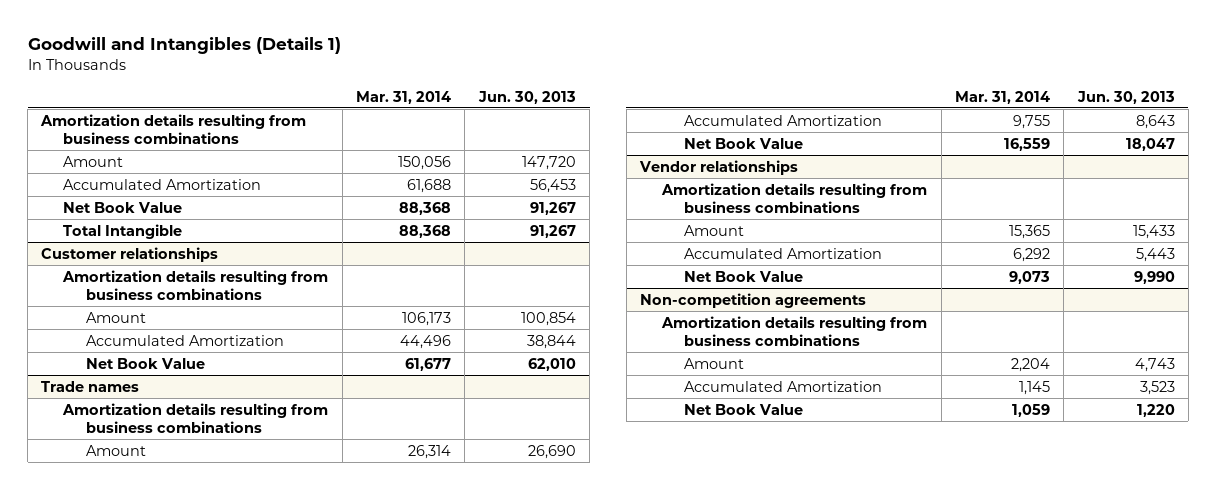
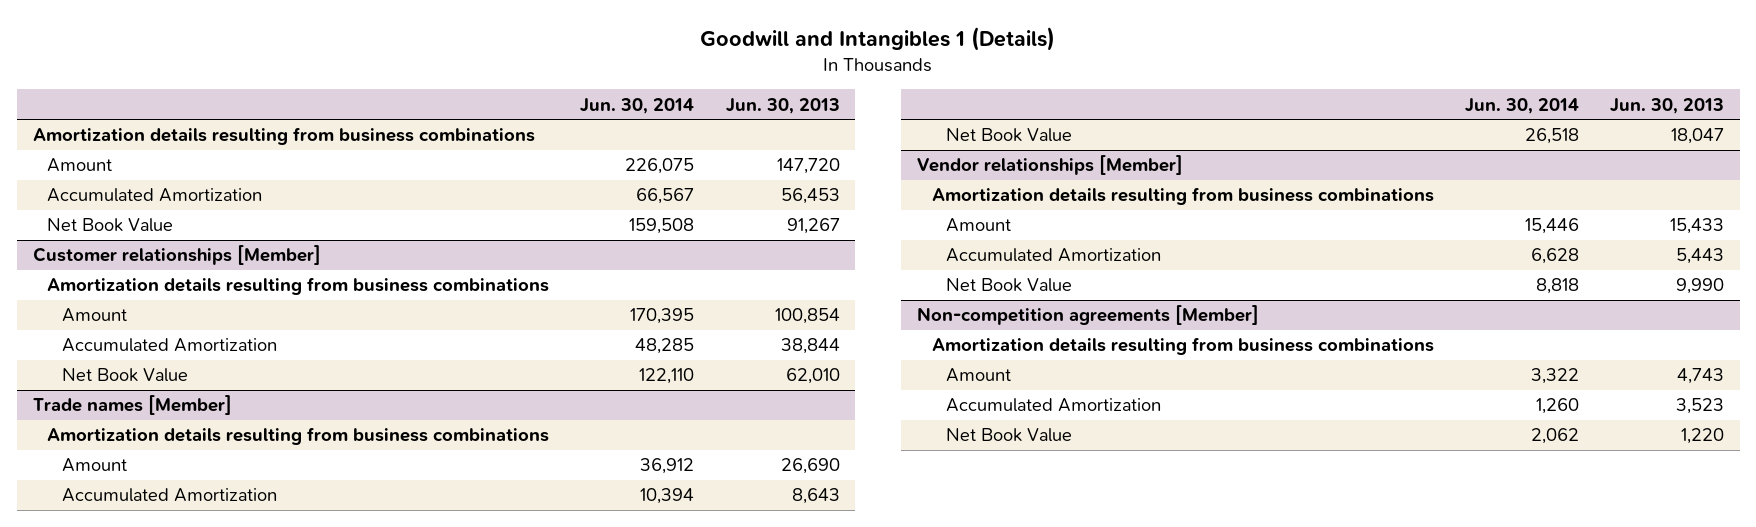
- Goodwill and Intangibles (Details 1)
+ Goodwill and Intangibles 1 (Details)
- | Mar. 31, 2014 | Jun. 30, 2013
+ | Jun. 30, 2014 | Jun. 30, 2013
- Total Intangible | 88,368 | 91,267
- Customer relationships
+ Customer relationships [Member]
- Trade names
+ Trade names [Member]
- Vendor relationships
+ Vendor relationships [Member]
- Non-competition agreements
+ Non-competition agreements [Member]

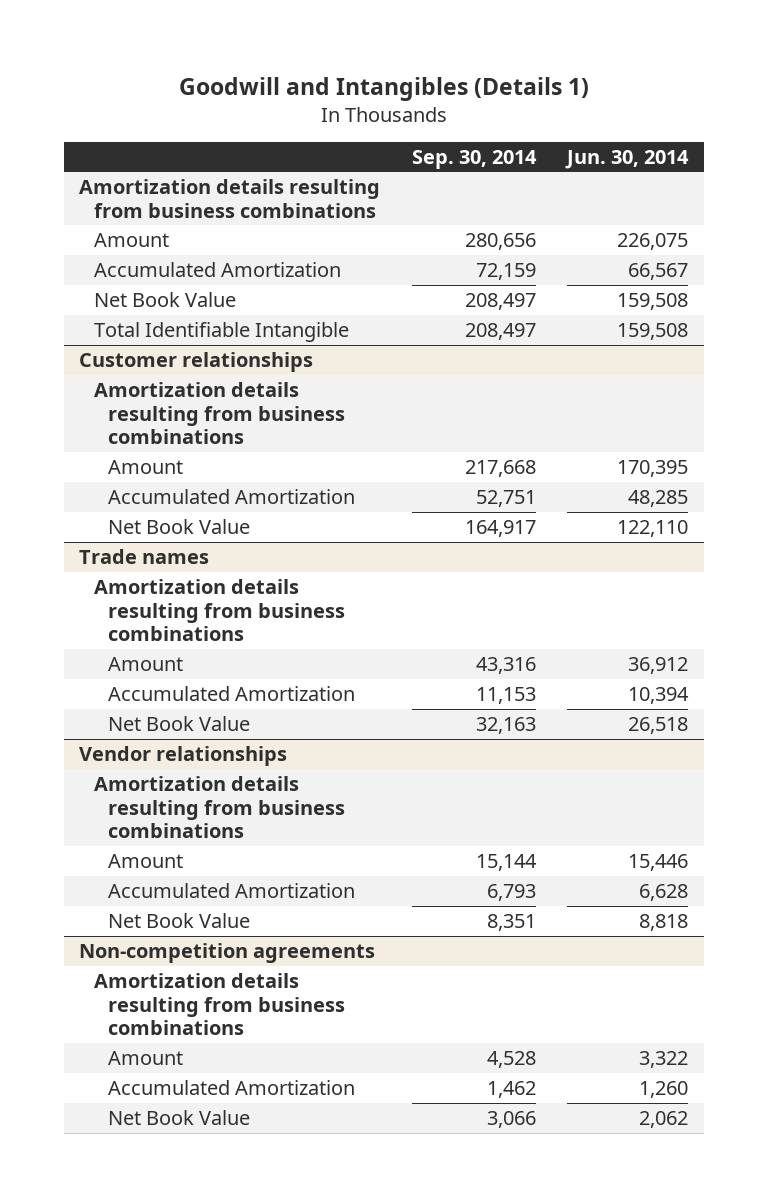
- Goodwill and Intangibles 1 (Details)
+ Goodwill and Intangibles (Details 1)
- | Jun. 30, 2014 | Jun. 30, 2013
+ | Sep. 30, 2014 | Jun. 30, 2014
- Customer relationships [Member]
+ Total Identifiable Intangible | 208,497 | 159,508
+ Customer relationships
- Trade names [Member]
+ Trade names
- Vendor relationships [Member]
+ Vendor relationships
- Non-competition agreements [Member]
+ Non-competition agreements

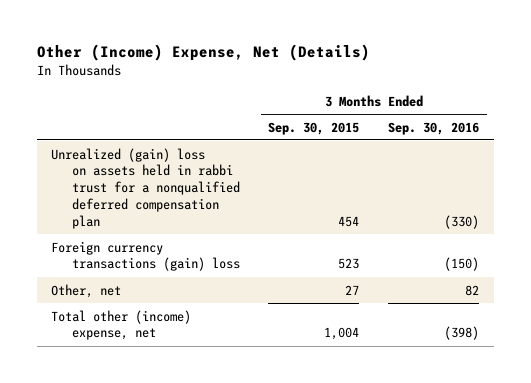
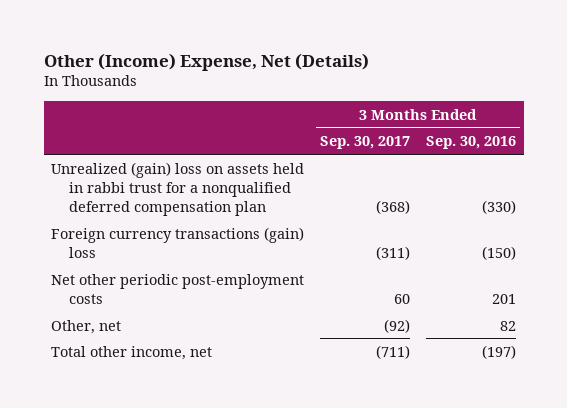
- | 3 Months Ended Sep. 30, 2015 | 3 Months Ended Sep. 30, 2016
+ | 3 Months Ended Sep. 30, 2017 | 3 Months Ended Sep. 30, 2016
+ Net other periodic post-employment costs | 60 | 201
- Total other (income) expense, net | 1,004 | (398)
+ Total other income, net | (711) | (197)

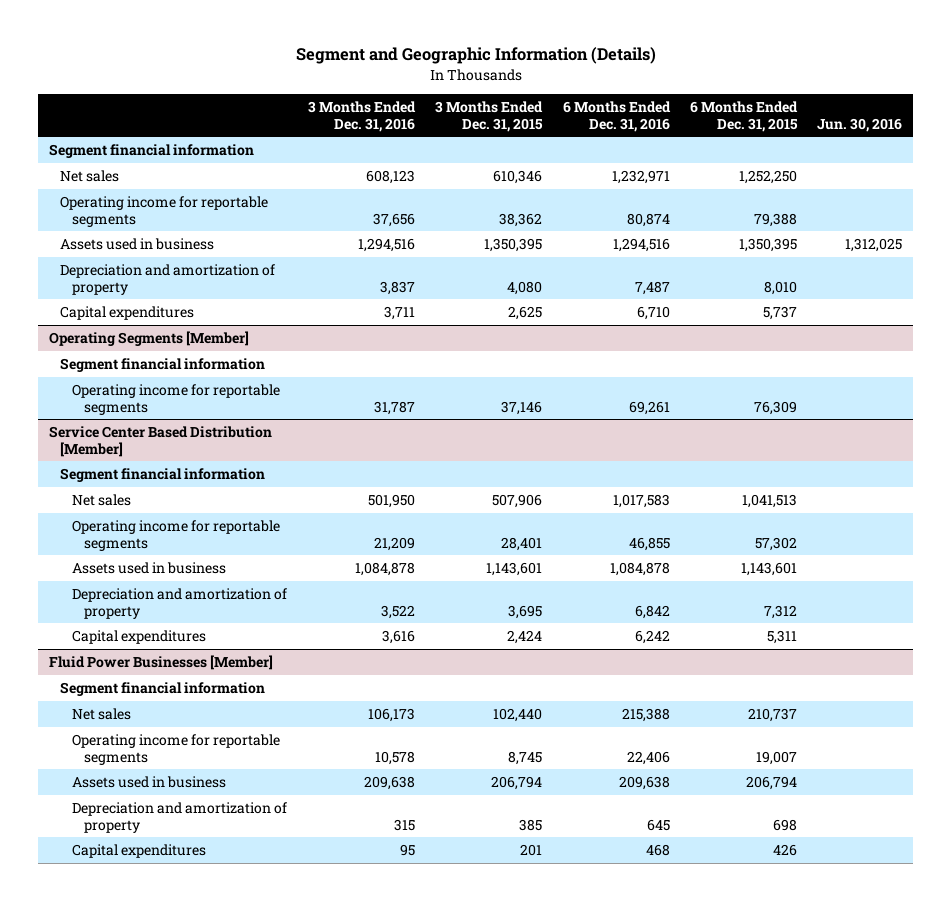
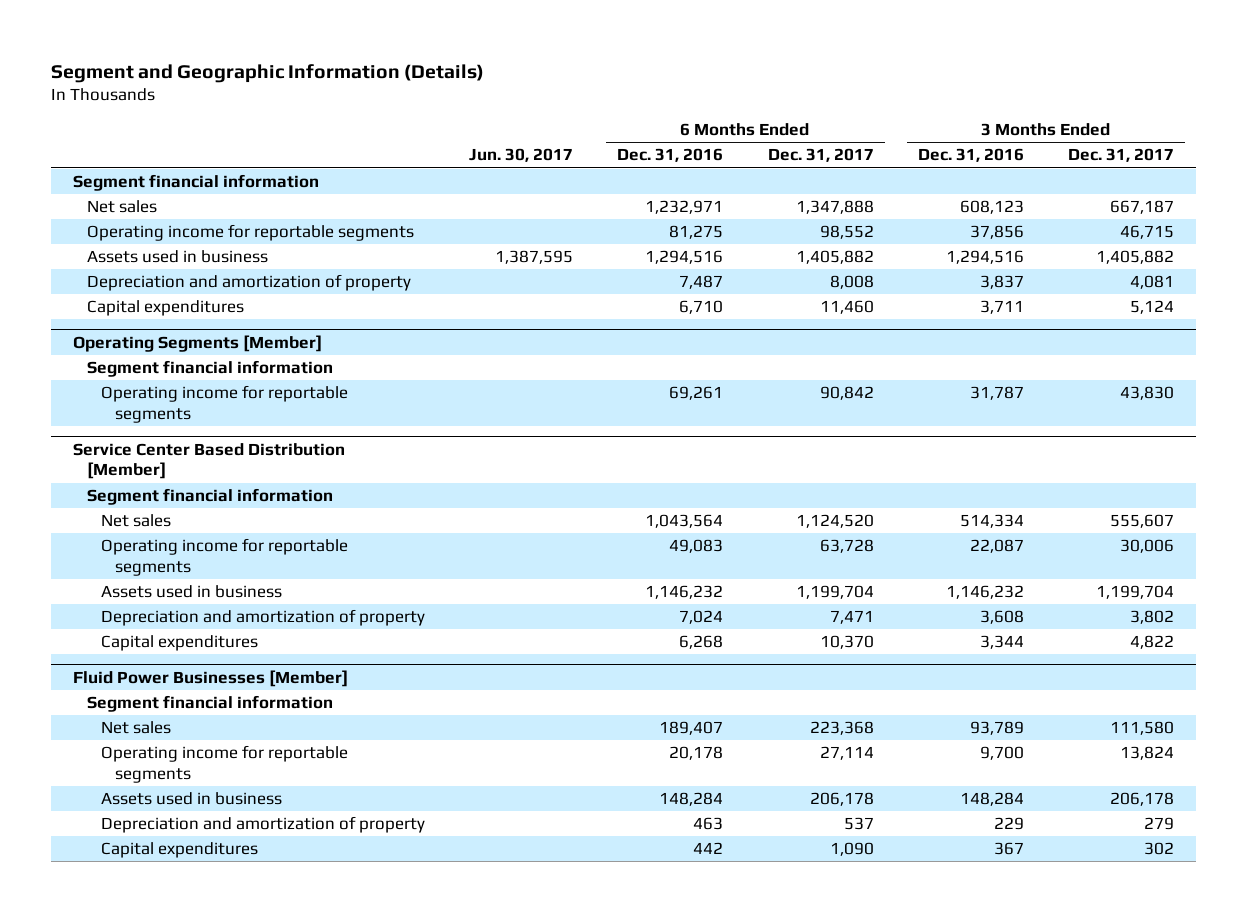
- | 3 Months Ended Dec. 31, 2016 | 3 Months Ended Dec. 31, 2015 | 6 Months Ended Dec. 31, 2016 | 6 Months Ended Dec. 31, 2015 | Jun. 30, 2016
+ | Jun. 30, 2017 | 6 Months Ended Dec. 31, 2016 | 6 Months Ended Dec. 31, 2017 | 3 Months Ended Dec. 31, 2016 | 3 Months Ended Dec. 31, 2017
- Operating income for reportable segments | 37,656 | 38,362 | 80,874 | 79,388 |
+ Operating income for reportable segments | | 81,275 | 98,552 | 37,856 | 46,715
@ Service Center Based Distribution [Member]
- Net sales | 501,950 | 507,906 | 1,017,583 | 1,041,513 |
- Operating income for reportable segments | 21,209 | 28,401 | 46,855 | 57,302 |
- Assets used in business | 1,084,878 | 1,143,601 | 1,084,878 | 1,143,601 |
- Depreciation and amortization of property | 3,522 | 3,695 | 6,842 | 7,312 |
- Capital expenditures | 3,616 | 2,424 | 6,242 | 5,311 |
+ Net sales | | 1,043,564 | 1,124,520 | 514,334 | 555,607
+ Operating income for reportable segments | | 49,083 | 63,728 | 22,087 | 30,006
+ Assets used in business | | 1,146,232 | 1,199,704 | 1,146,232 | 1,199,704
+ Depreciation and amortization of property | | 7,024 | 7,471 | 3,608 | 3,802
+ Capital expenditures | | 6,268 | 10,370 | 3,344 | 4,822
@ Fluid Power Businesses [Member]
- Net sales | 106,173 | 102,440 | 215,388 | 210,737 |
- Operating income for reportable segments | 10,578 | 8,745 | 22,406 | 19,007 |
- Assets used in business | 209,638 | 206,794 | 209,638 | 206,794 |
- Depreciation and amortization of property | 315 | 385 | 645 | 698 |
- Capital expenditures | 95 | 201 | 468 | 426 |
+ Net sales | | 189,407 | 223,368 | 93,789 | 111,580
+ Operating income for reportable segments | | 20,178 | 27,114 | 9,700 | 13,824
+ Assets used in business | | 148,284 | 206,178 | 148,284 | 206,178
+ Depreciation and amortization of property | | 463 | 537 | 229 | 279
+ Capital expenditures | | 442 | 1,090 | 367 | 302

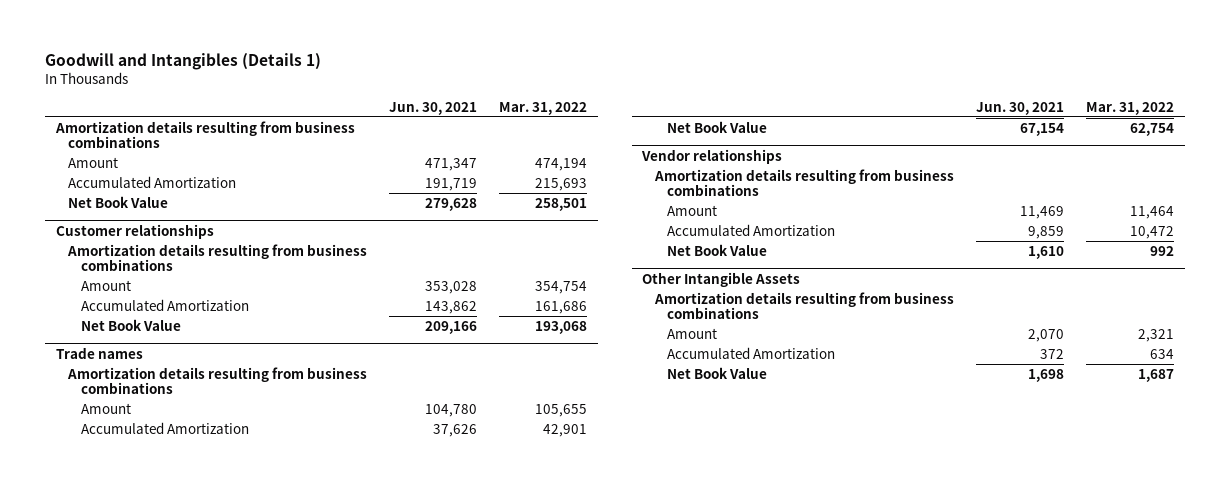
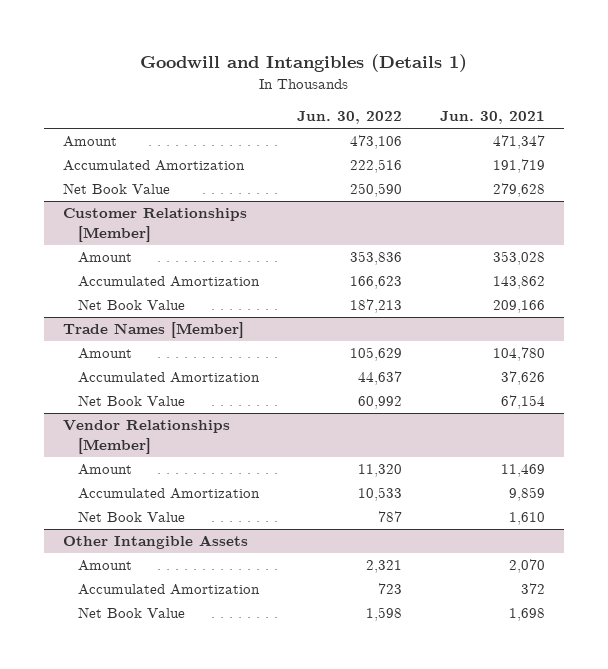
- | Jun. 30, 2021 | Mar. 31, 2022
+ | Jun. 30, 2022 | Jun. 30, 2021
- Amortization details resulting from business combinations
- Customer relationships
- Amortization details resulting from business combinations
+ Customer Relationships [Member]
- Trade names
- Amortization details resulting from business combinations
+ Trade Names [Member]
- Vendor relationships
- Amortization details resulting from business combinations
+ Vendor Relationships [Member]
@ Other Intangible Assets
- Amortization details resulting from business combinations

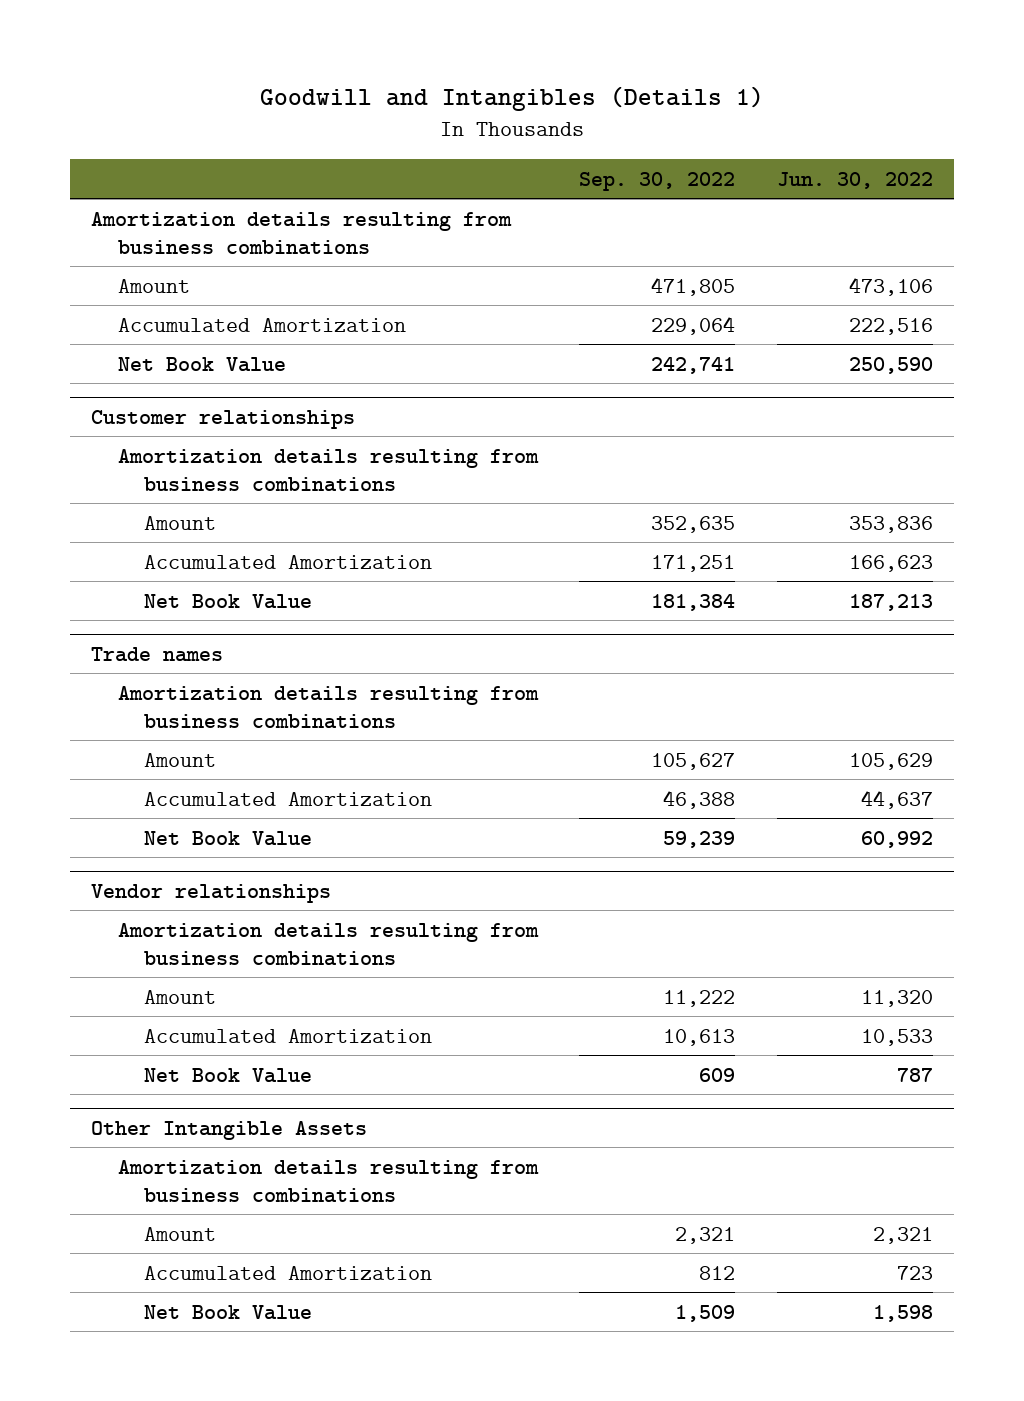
- | Jun. 30, 2022 | Jun. 30, 2021
+ | Sep. 30, 2022 | Jun. 30, 2022
+ Amortization details resulting from business combinations
- Customer Relationships [Member]
+ Customer relationships
+ Amortization details resulting from business combinations
- Trade Names [Member]
+ Trade names
+ Amortization details resulting from business combinations
- Vendor Relationships [Member]
+ Vendor relationships
+ Amortization details resulting from business combinations
@ Other Intangible Assets
+ Amortization details resulting from business combinations

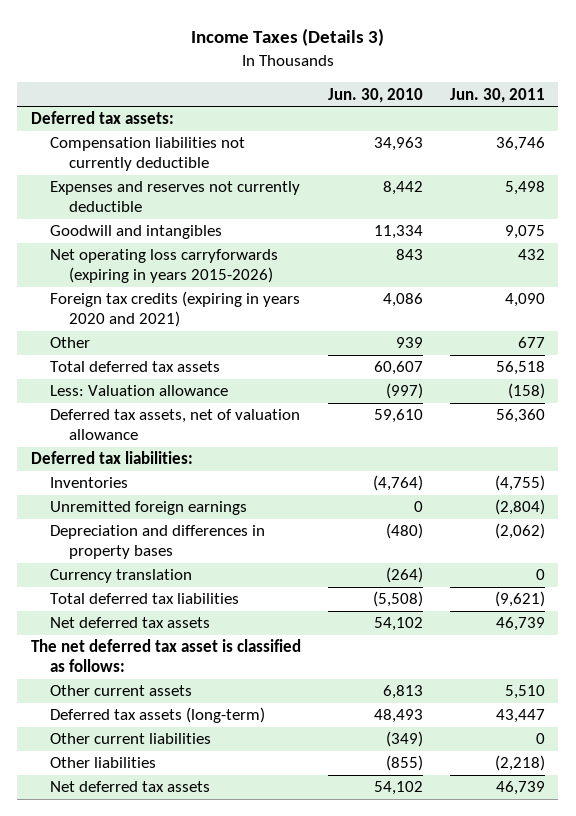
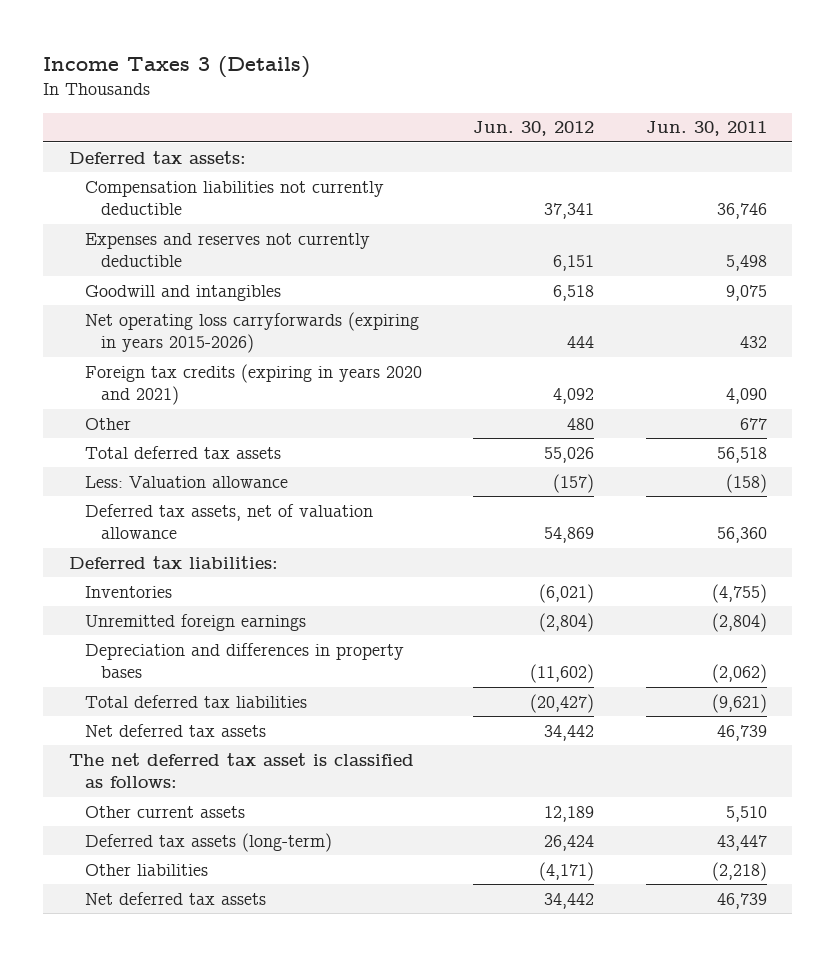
- Income Taxes (Details 3)
+ Income Taxes 3 (Details)
- | Jun. 30, 2010 | Jun. 30, 2011
+ | Jun. 30, 2012 | Jun. 30, 2011
- Currency translation | (264) | 0
- Other current liabilities | (349) | 0

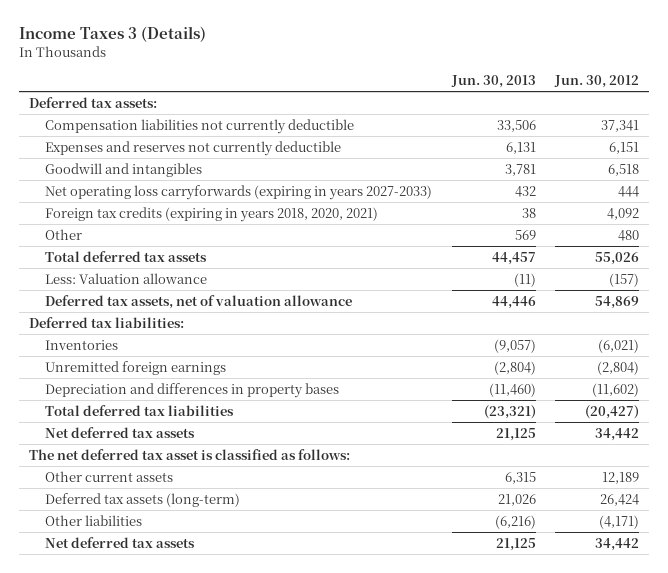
- | Jun. 30, 2012 | Jun. 30, 2011
+ | Jun. 30, 2013 | Jun. 30, 2012
- Net operating loss carryforwards (expiring in years 2015-2026) | 444 | 432
- Foreign tax credits (expiring in years 2020 and 2021) | 4,092 | 4,090
+ Net operating loss carryforwards (expiring in years 2027-2033) | 432 | 444
+ Foreign tax credits (expiring in years 2018, 2020, 2021) | 38 | 4,092

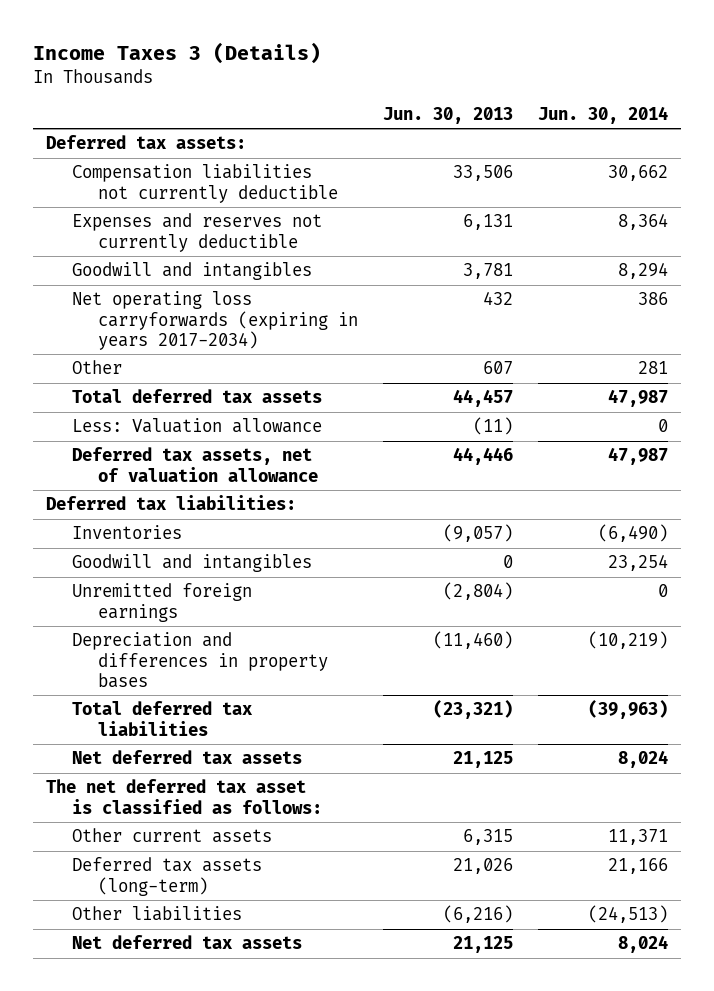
- | Jun. 30, 2013 | Jun. 30, 2012
+ | Jun. 30, 2013 | Jun. 30, 2014
- Net operating loss carryforwards (expiring in years 2027-2033) | 432 | 444
- Foreign tax credits (expiring in years 2018, 2020, 2021) | 38 | 4,092
- Other | 569 | 480
+ Net operating loss carryforwards (expiring in years 2017-2034) | 432 | 386
+ Other | 607 | 281
+ Goodwill and intangibles | 0 | 23,254

